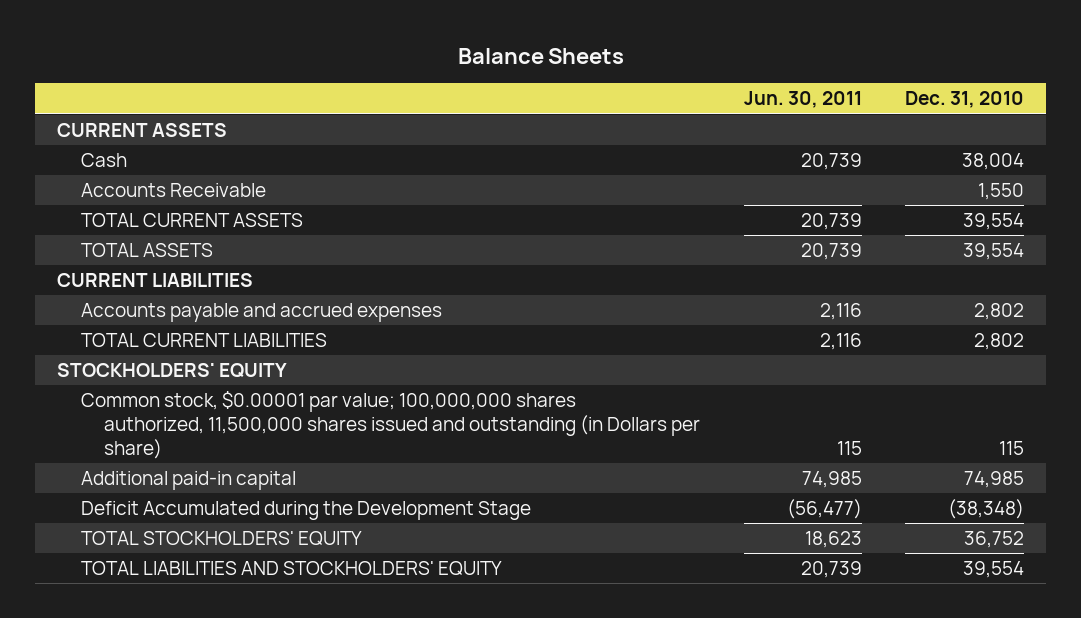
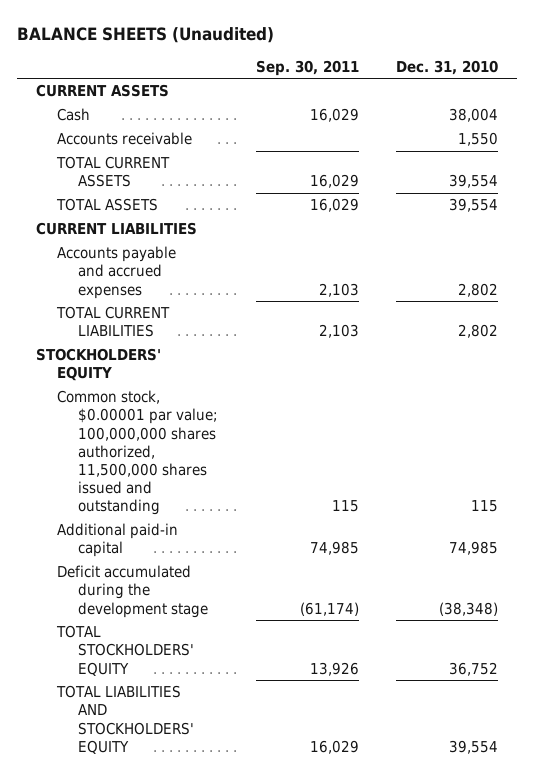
- Balance Sheets
+ BALANCE SHEETS (Unaudited)
- | Jun. 30, 2011 | Dec. 31, 2010
+ | Sep. 30, 2011 | Dec. 31, 2010
- Accounts Receivable | | 1,550
+ Accounts receivable | | 1,550
- Common stock, $0.00001 par value; 100,000,000 shares authorized, 11,500,000 shares issued and outstanding (in Dollars per share) | 115 | 115
+ Common stock, $0.00001 par value; 100,000,000 shares authorized, 11,500,000 shares issued and outstanding | 115 | 115
- Deficit Accumulated during the Development Stage | (56,477) | (38,348)
+ Deficit accumulated during the development stage | (61,174) | (38,348)

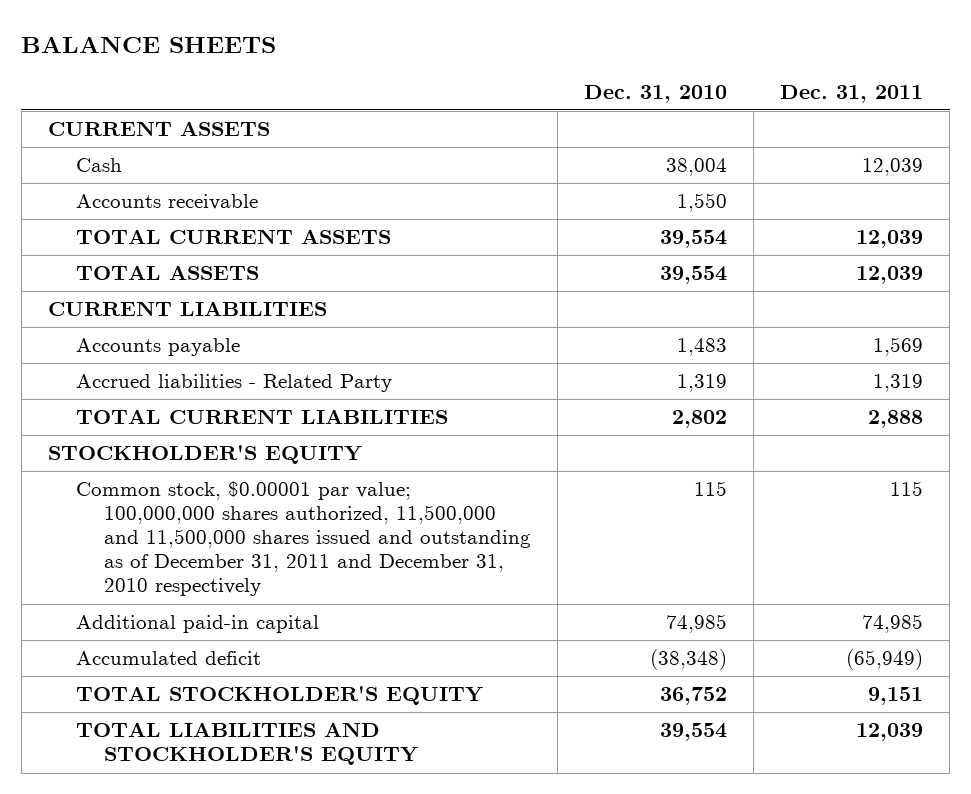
- BALANCE SHEETS (Unaudited)
+ BALANCE SHEETS
- | Sep. 30, 2011 | Dec. 31, 2010
+ | Dec. 31, 2010 | Dec. 31, 2011
- Accounts payable and accrued expenses | 2,103 | 2,802
+ Accounts payable | 1,483 | 1,569
+ Accrued liabilities - Related Party | 1,319 | 1,319
- STOCKHOLDERS' EQUITY
- Common stock, $0.00001 par value; 100,000,000 shares authorized, 11,500,000 shares issued and outstanding | 115 | 115
+ STOCKHOLDER'S EQUITY
+ Common stock, $0.00001 par value; 100,000,000 shares authorized, 11,500,000 and 11,500,000 shares issued and outstanding as of December 31, 2011 and December 31, 2010 respectively | 115 | 115
- Deficit accumulated during the development stage | (61,174) | (38,348)
- TOTAL STOCKHOLDERS' EQUITY | 13,926 | 36,752
- TOTAL LIABILITIES AND STOCKHOLDERS' EQUITY | 16,029 | 39,554
+ Accumulated deficit | (38,348) | (65,949)
+ TOTAL STOCKHOLDER'S EQUITY | 36,752 | 9,151
+ TOTAL LIABILITIES AND STOCKHOLDER'S EQUITY | 39,554 | 12,039

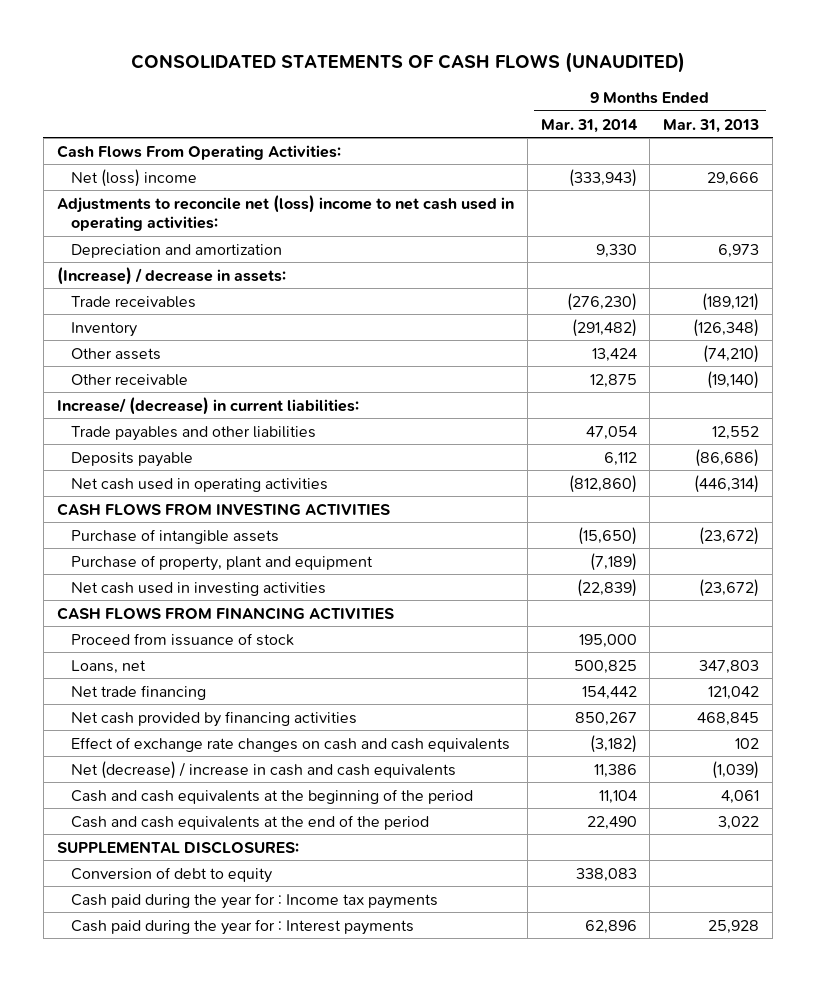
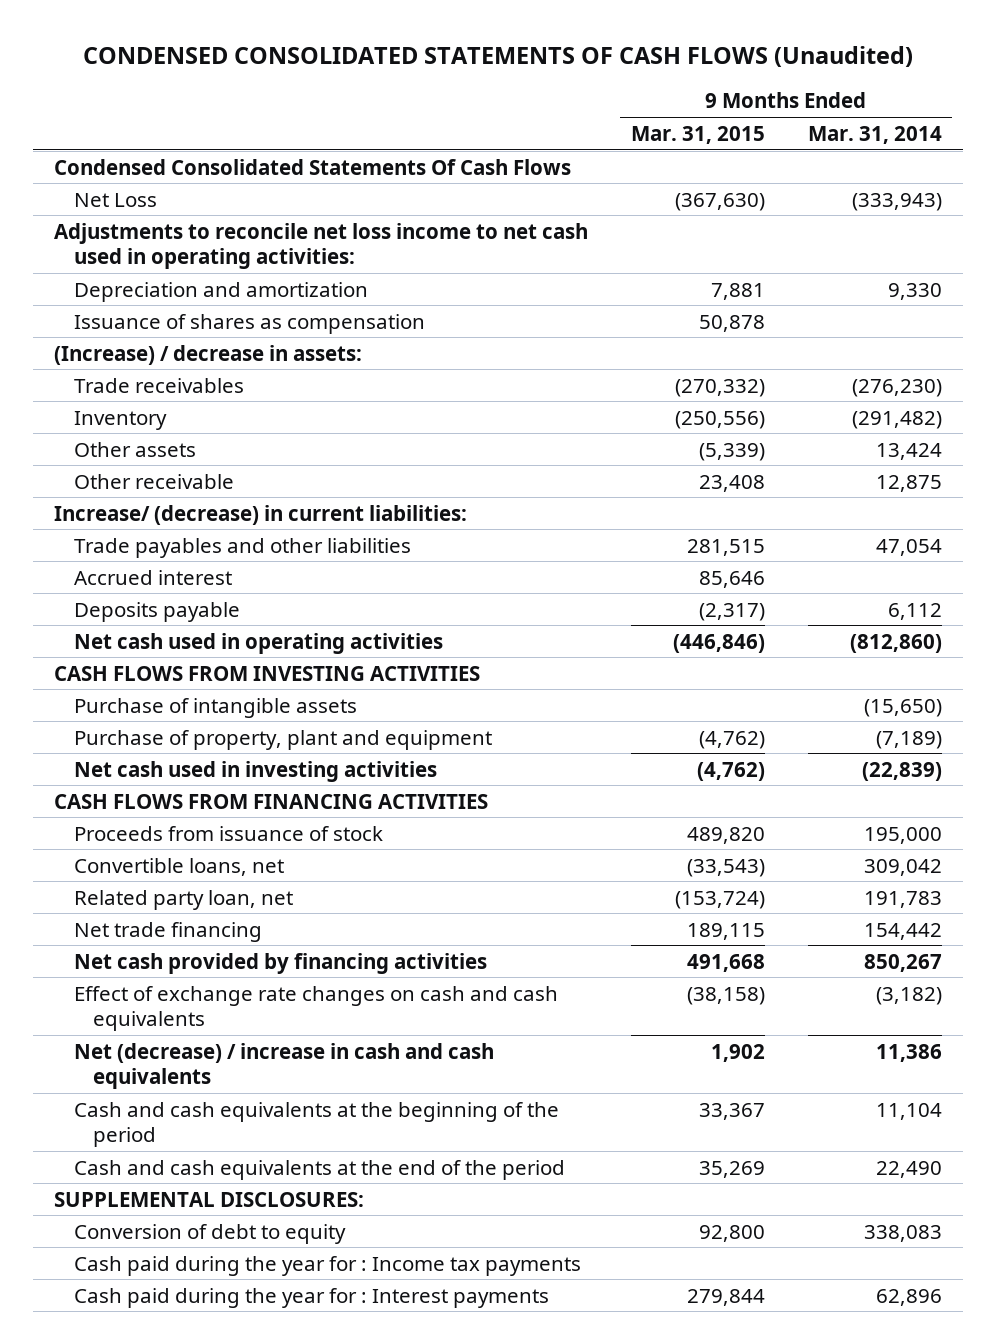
- CONSOLIDATED STATEMENTS OF CASH FLOWS (UNAUDITED)
+ CONDENSED CONSOLIDATED STATEMENTS OF CASH FLOWS (Unaudited)
- | 9 Months Ended Mar. 31, 2014 | 9 Months Ended Mar. 31, 2013
+ | 9 Months Ended Mar. 31, 2015 | 9 Months Ended Mar. 31, 2014
- Cash Flows From Operating Activities:
- Net (loss) income | (333,943) | 29,666
- Adjustments to reconcile net (loss) income to net cash used in operating activities:
+ Condensed Consolidated Statements Of Cash Flows
+ Net Loss | (367,630) | (333,943)
+ Adjustments to reconcile net loss income to net cash used in operating activities:
+ Issuance of shares as compensation | 50,878 |
+ Accrued interest | 85,646 |
- Proceed from issuance of stock | 195,000 |
- Loans, net | 500,825 | 347,803
+ Proceeds from issuance of stock | 489,820 | 195,000
+ Convertible loans, net | (33,543) | 309,042
+ Related party loan, net | (153,724) | 191,783

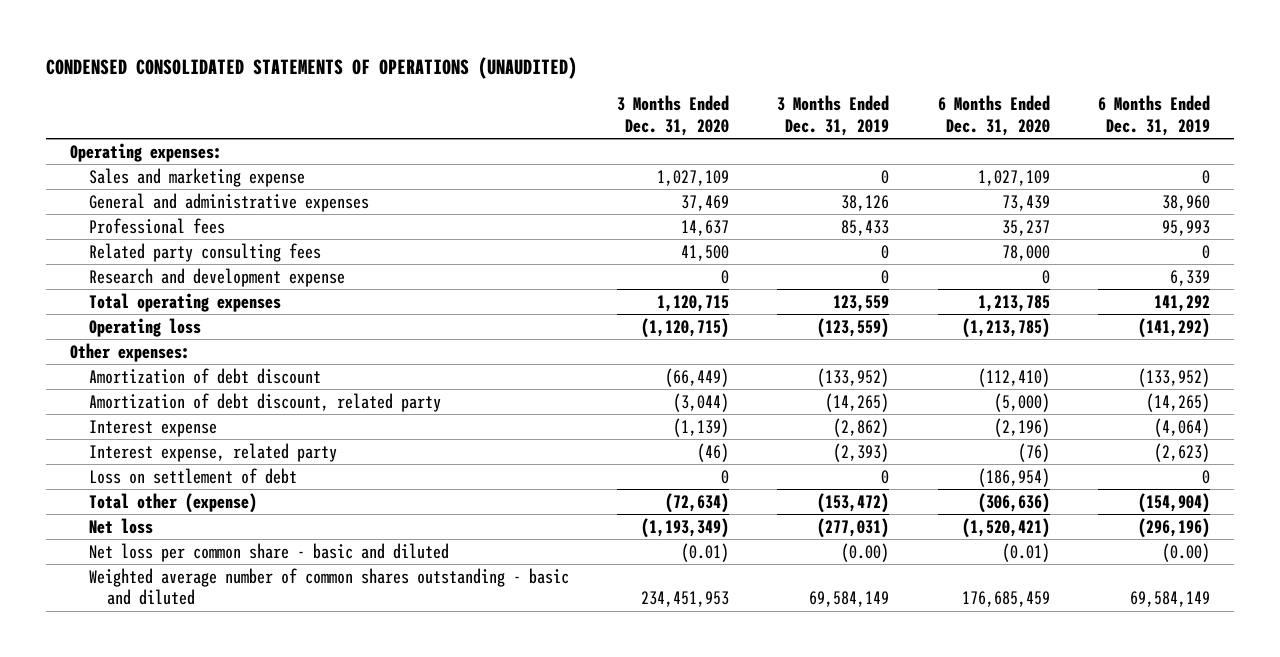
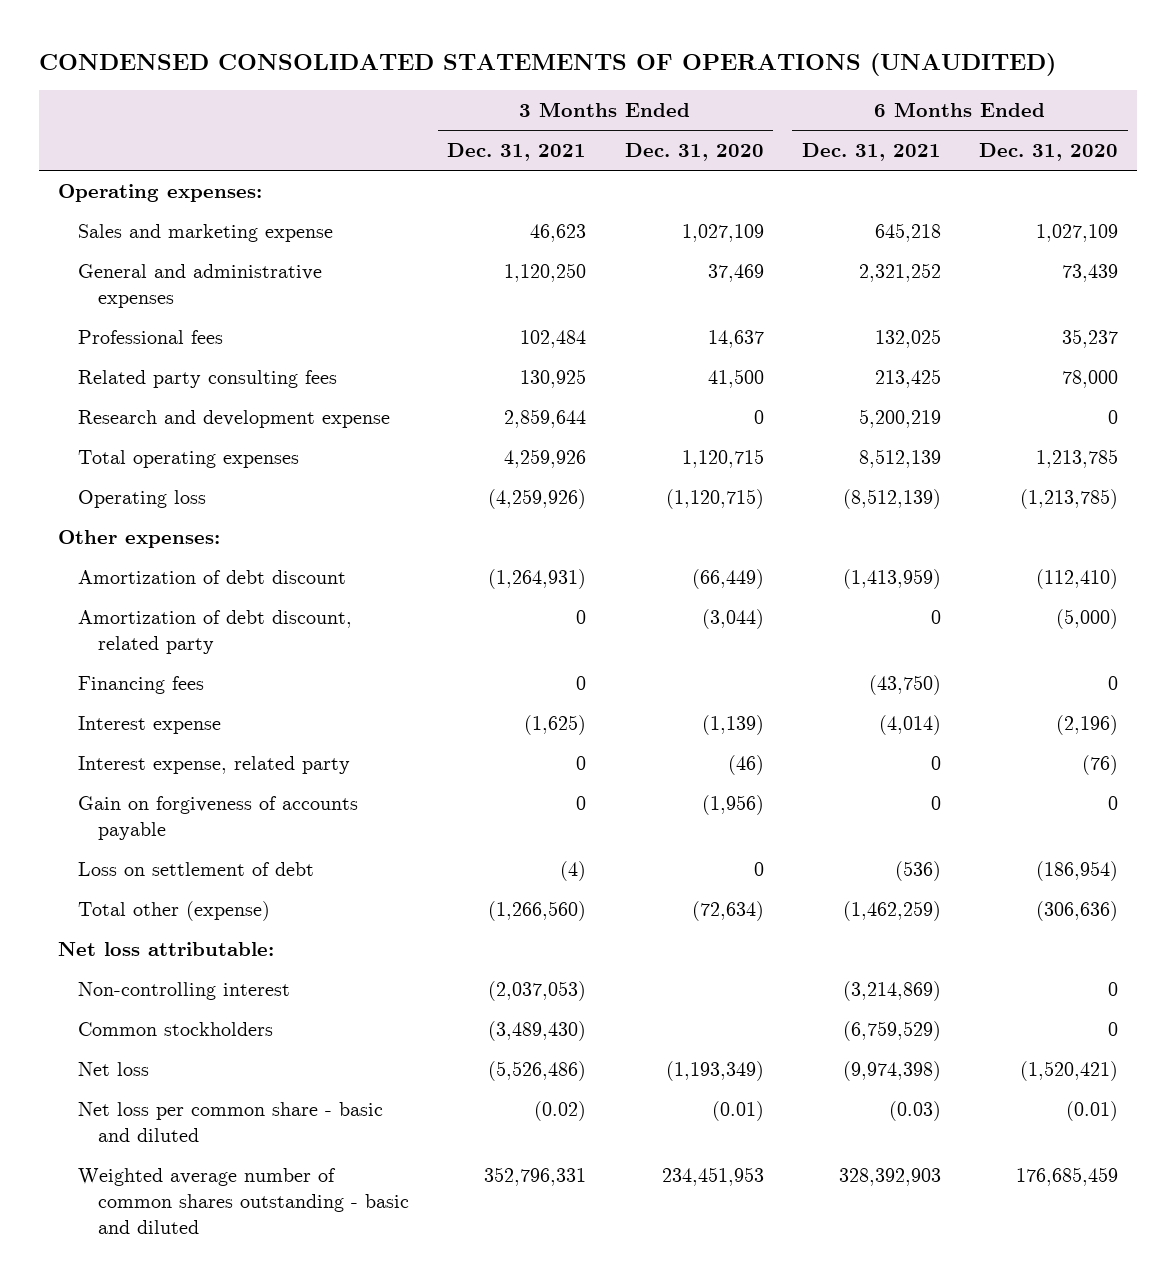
- | 3 Months Ended Dec. 31, 2020 | 3 Months Ended Dec. 31, 2019 | 6 Months Ended Dec. 31, 2020 | 6 Months Ended Dec. 31, 2019
+ | 3 Months Ended Dec. 31, 2021 | 3 Months Ended Dec. 31, 2020 | 6 Months Ended Dec. 31, 2021 | 6 Months Ended Dec. 31, 2020
+ Financing fees | 0 | | (43,750) | 0
+ Gain on forgiveness of accounts payable | 0 | (1,956) | 0 | 0
+ Net loss attributable:
+ Non-controlling interest | (2,037,053) | | (3,214,869) | 0
+ Common stockholders | (3,489,430) | | (6,759,529) | 0

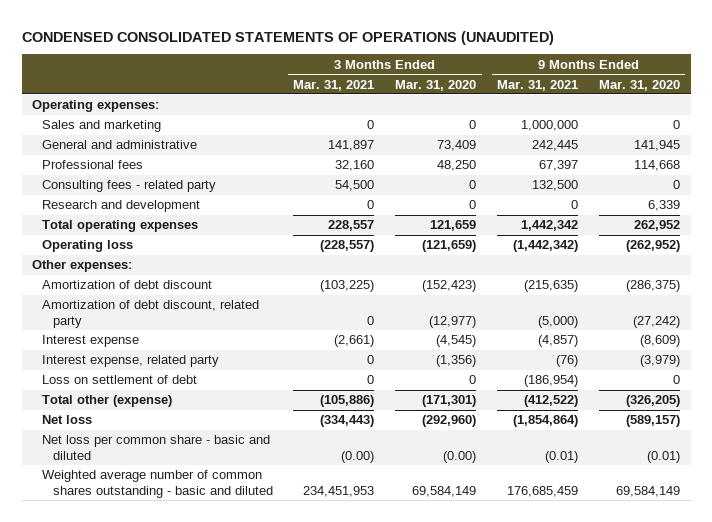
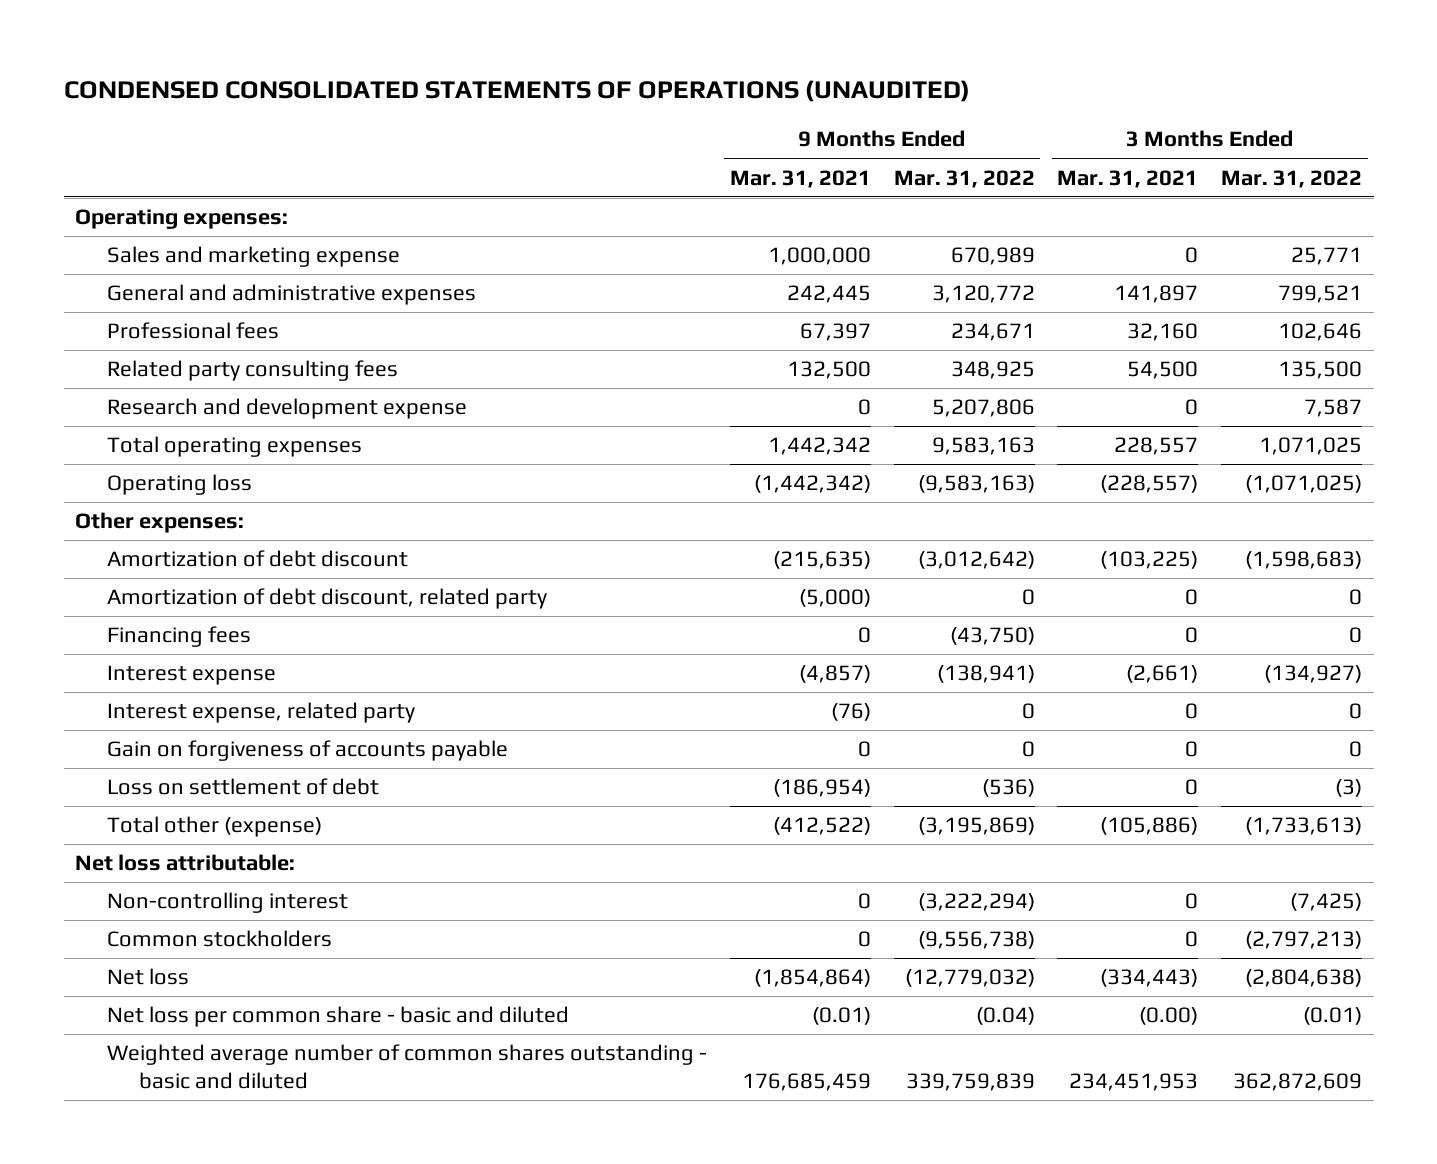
- | 3 Months Ended Mar. 31, 2021 | 3 Months Ended Mar. 31, 2020 | 9 Months Ended Mar. 31, 2021 | 9 Months Ended Mar. 31, 2020
+ | 9 Months Ended Mar. 31, 2021 | 9 Months Ended Mar. 31, 2022 | 3 Months Ended Mar. 31, 2021 | 3 Months Ended Mar. 31, 2022
- Sales and marketing | 0 | 0 | 1,000,000 | 0
- General and administrative | 141,897 | 73,409 | 242,445 | 141,945
+ Sales and marketing expense | 1,000,000 | 670,989 | 0 | 25,771
+ General and administrative expenses | 242,445 | 3,120,772 | 141,897 | 799,521
- Consulting fees - related party | 54,500 | 0 | 132,500 | 0
- Research and development | 0 | 0 | 0 | 6,339
+ Related party consulting fees | 132,500 | 348,925 | 54,500 | 135,500
+ Research and development expense | 0 | 5,207,806 | 0 | 7,587
+ Financing fees | 0 | (43,750) | 0 | 0
+ Gain on forgiveness of accounts payable | 0 | 0 | 0 | 0
+ Net loss attributable:
+ Non-controlling interest | 0 | (3,222,294) | 0 | (7,425)
+ Common stockholders | 0 | (9,556,738) | 0 | (2,797,213)

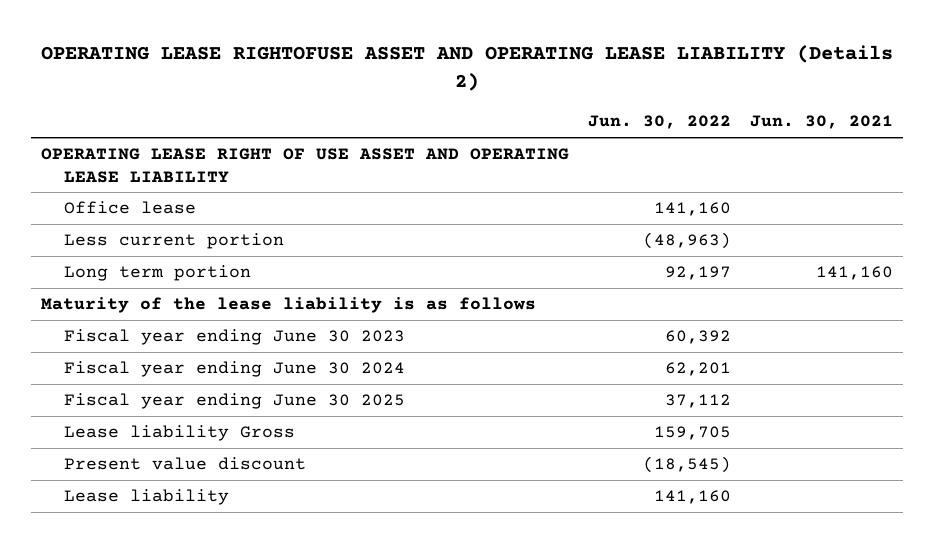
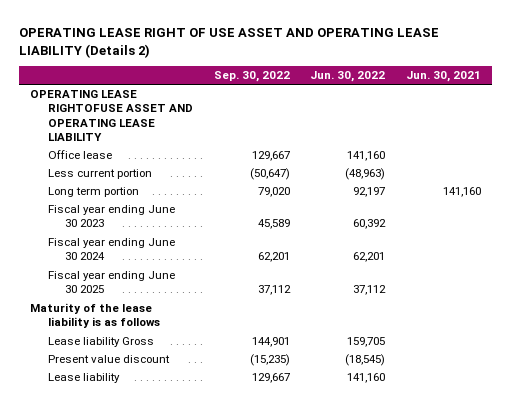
- OPERATING LEASE RIGHTOFUSE ASSET AND OPERATING LEASE LIABILITY (Details 2)
+ OPERATING LEASE RIGHT OF USE ASSET AND OPERATING LEASE LIABILITY (Details 2)
- | Jun. 30, 2022 | Jun. 30, 2021
+ | Sep. 30, 2022 | Jun. 30, 2022 | Jun. 30, 2021
- OPERATING LEASE RIGHT OF USE ASSET AND OPERATING LEASE LIABILITY
+ OPERATING LEASE RIGHTOFUSE ASSET AND OPERATING LEASE LIABILITY
moved down: Maturity of the lease liability is as follows

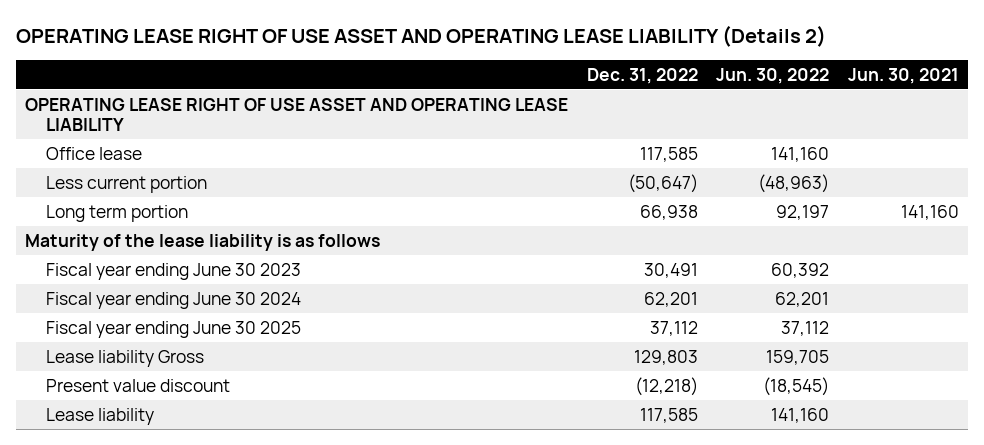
- | Sep. 30, 2022 | Jun. 30, 2022 | Jun. 30, 2021
+ | Dec. 31, 2022 | Jun. 30, 2022 | Jun. 30, 2021
- OPERATING LEASE RIGHTOFUSE ASSET AND OPERATING LEASE LIABILITY
+ OPERATING LEASE RIGHT OF USE ASSET AND OPERATING LEASE LIABILITY
moved up: Maturity of the lease liability is as follows

